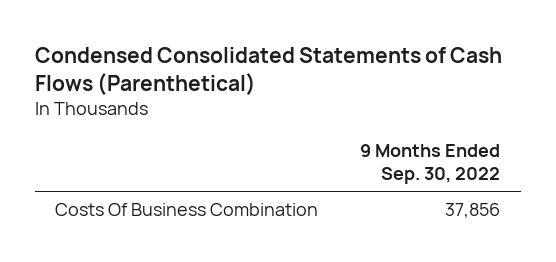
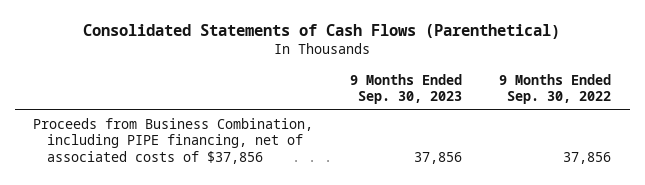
- Condensed Consolidated Statements of Cash Flows (Parenthetical)
+ Consolidated Statements of Cash Flows (Parenthetical)
- | 9 Months Ended Sep. 30, 2022
+ | 9 Months Ended Sep. 30, 2023 | 9 Months Ended Sep. 30, 2022
- Costs Of Business Combination | 37,856
+ Proceeds from Business Combination, including PIPE financing, net of associated costs of $37,856 | 37,856 | 37,856

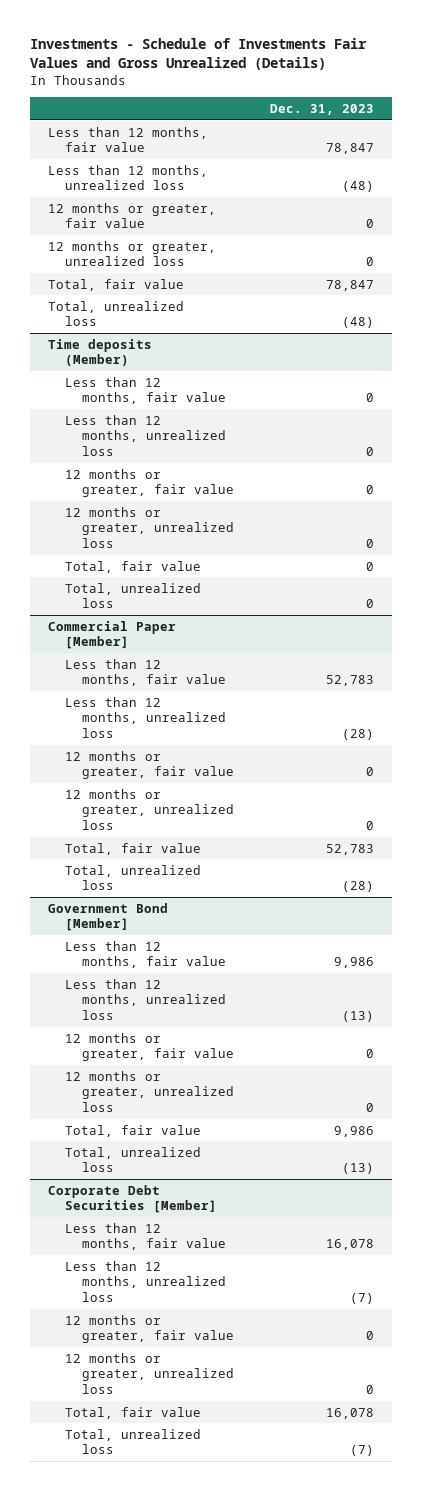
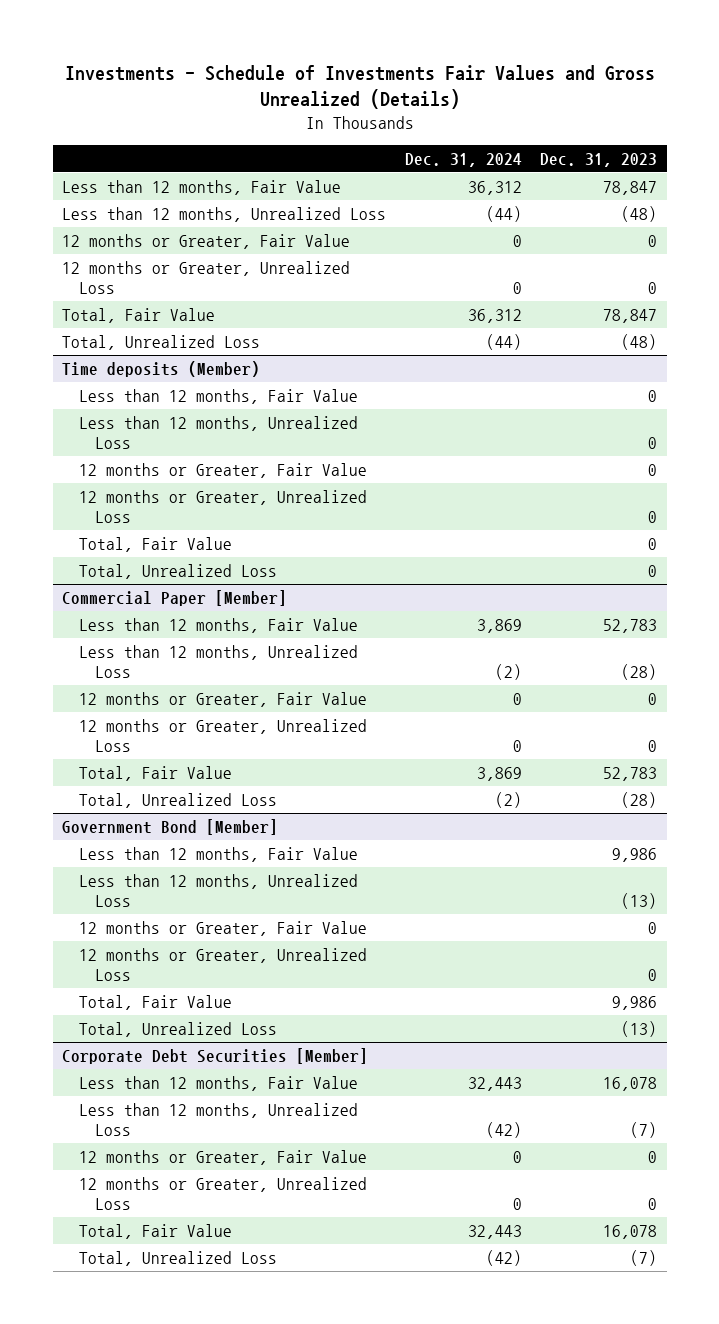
- | Dec. 31, 2023
+ | Dec. 31, 2024 | Dec. 31, 2023
- Less than 12 months, fair value | 78,847
- Less than 12 months, unrealized loss | (48)
- 12 months or greater, fair value | 0
- 12 months or greater, unrealized loss | 0
- Total, fair value | 78,847
- Total, unrealized loss | (48)
+ Less than 12 months, Fair Value | 36,312 | 78,847
+ Less than 12 months, Unrealized Loss | (44) | (48)
+ 12 months or Greater, Fair Value | 0 | 0
+ 12 months or Greater, Unrealized Loss | 0 | 0
+ Total, Fair Value | 36,312 | 78,847
+ Total, Unrealized Loss | (44) | (48)
@ Time deposits (Member)
- Less than 12 months, fair value | 0
- Less than 12 months, unrealized loss | 0
- 12 months or greater, fair value | 0
- 12 months or greater, unrealized loss | 0
- Total, fair value | 0
- Total, unrealized loss | 0
+ Less than 12 months, Fair Value | | 0
+ Less than 12 months, Unrealized Loss | | 0
+ 12 months or Greater, Fair Value | | 0
+ 12 months or Greater, Unrealized Loss | | 0
+ Total, Fair Value | | 0
+ Total, Unrealized Loss | | 0
@ Commercial Paper [Member]
- Less than 12 months, fair value | 52,783
- Less than 12 months, unrealized loss | (28)
- 12 months or greater, fair value | 0
- 12 months or greater, unrealized loss | 0
- Total, fair value | 52,783
- Total, unrealized loss | (28)
+ Less than 12 months, Fair Value | 3,869 | 52,783
+ Less than 12 months, Unrealized Loss | (2) | (28)
+ 12 months or Greater, Fair Value | 0 | 0
+ 12 months or Greater, Unrealized Loss | 0 | 0
+ Total, Fair Value | 3,869 | 52,783
+ Total, Unrealized Loss | (2) | (28)
@ Government Bond [Member]
- Less than 12 months, fair value | 9,986
- Less than 12 months, unrealized loss | (13)
- 12 months or greater, fair value | 0
- 12 months or greater, unrealized loss | 0
- Total, fair value | 9,986
- Total, unrealized loss | (13)
+ Less than 12 months, Fair Value | | 9,986
+ Less than 12 months, Unrealized Loss | | (13)
+ 12 months or Greater, Fair Value | | 0
+ 12 months or Greater, Unrealized Loss | | 0
+ Total, Fair Value | | 9,986
+ Total, Unrealized Loss | | (13)
@ Corporate Debt Securities [Member]
- Less than 12 months, fair value | 16,078
- Less than 12 months, unrealized loss | (7)
- 12 months or greater, fair value | 0
- 12 months or greater, unrealized loss | 0
- Total, fair value | 16,078
- Total, unrealized loss | (7)
+ Less than 12 months, Fair Value | 32,443 | 16,078
+ Less than 12 months, Unrealized Loss | (42) | (7)
+ 12 months or Greater, Fair Value | 0 | 0
+ 12 months or Greater, Unrealized Loss | 0 | 0
+ Total, Fair Value | 32,443 | 16,078
+ Total, Unrealized Loss | (42) | (7)

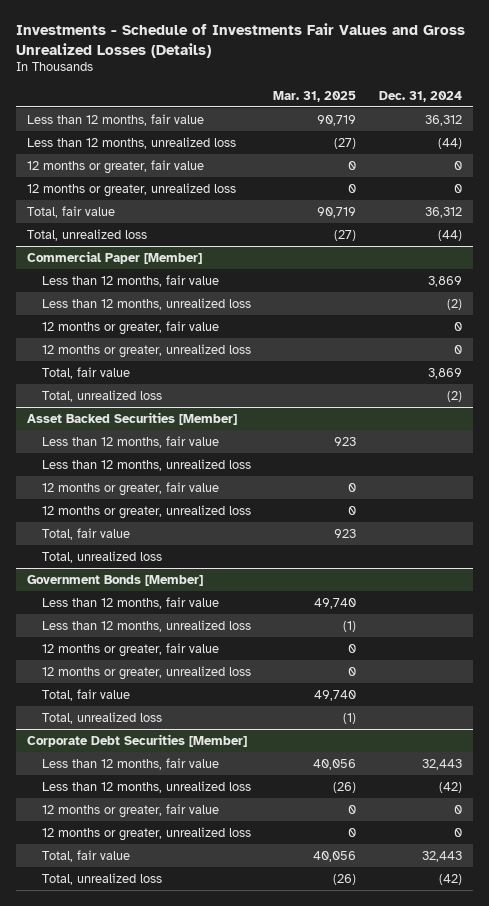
- Investments - Schedule of Investments Fair Values and Gross Unrealized (Details)
+ Investments - Schedule of Investments Fair Values and Gross Unrealized Losses (Details)
- | Dec. 31, 2024 | Dec. 31, 2023
+ | Mar. 31, 2025 | Dec. 31, 2024
- Less than 12 months, Fair Value | 36,312 | 78,847
- Less than 12 months, Unrealized Loss | (44) | (48)
- 12 months or Greater, Fair Value | 0 | 0
- 12 months or Greater, Unrealized Loss | 0 | 0
- Total, Fair Value | 36,312 | 78,847
- Total, Unrealized Loss | (44) | (48)
- Time deposits (Member)
- Less than 12 months, Fair Value | | 0
- Less than 12 months, Unrealized Loss | | 0
- 12 months or Greater, Fair Value | | 0
- 12 months or Greater, Unrealized Loss | | 0
- Total, Fair Value | | 0
- Total, Unrealized Loss | | 0
+ Less than 12 months, fair value | 90,719 | 36,312
+ Less than 12 months, unrealized loss | (27) | (44)
+ 12 months or greater, fair value | 0 | 0
+ 12 months or greater, unrealized loss | 0 | 0
+ Total, fair value | 90,719 | 36,312
+ Total, unrealized loss | (27) | (44)
@ Commercial Paper [Member]
- Less than 12 months, Fair Value | 3,869 | 52,783
- Less than 12 months, Unrealized Loss | (2) | (28)
- 12 months or Greater, Fair Value | 0 | 0
- 12 months or Greater, Unrealized Loss | 0 | 0
- Total, Fair Value | 3,869 | 52,783
- Total, Unrealized Loss | (2) | (28)
- Government Bond [Member]
- Less than 12 months, Fair Value | | 9,986
- Less than 12 months, Unrealized Loss | | (13)
- 12 months or Greater, Fair Value | | 0
- 12 months or Greater, Unrealized Loss | | 0
- Total, Fair Value | | 9,986
- Total, Unrealized Loss | | (13)
@ Commercial Paper [Member]
+ Less than 12 months, fair value | | 3,869
+ Less than 12 months, unrealized loss | | (2)
+ 12 months or greater, fair value | | 0
+ 12 months or greater, unrealized loss | | 0
+ Total, fair value | | 3,869
+ Total, unrealized loss | | (2)
+ Asset Backed Securities [Member]
+ Less than 12 months, fair value | 923 |
+ Less than 12 months, unrealized loss
+ 12 months or greater, fair value | 0 |
+ 12 months or greater, unrealized loss | 0 |
+ Total, fair value | 923 |
+ Total, unrealized loss
+ Government Bonds [Member]
+ Less than 12 months, fair value | 49,740 |
+ Less than 12 months, unrealized loss | (1) |
+ 12 months or greater, fair value | 0 |
+ 12 months or greater, unrealized loss | 0 |
+ Total, fair value | 49,740 |
+ Total, unrealized loss | (1) |
@ Corporate Debt Securities [Member]
- Less than 12 months, Fair Value | 32,443 | 16,078
- Less than 12 months, Unrealized Loss | (42) | (7)
- 12 months or Greater, Fair Value | 0 | 0
- 12 months or Greater, Unrealized Loss | 0 | 0
- Total, Fair Value | 32,443 | 16,078
- Total, Unrealized Loss | (42) | (7)
+ Less than 12 months, fair value | 40,056 | 32,443
+ Less than 12 months, unrealized loss | (26) | (42)
+ 12 months or greater, fair value | 0 | 0
+ 12 months or greater, unrealized loss | 0 | 0
+ Total, fair value | 40,056 | 32,443
+ Total, unrealized loss | (26) | (42)

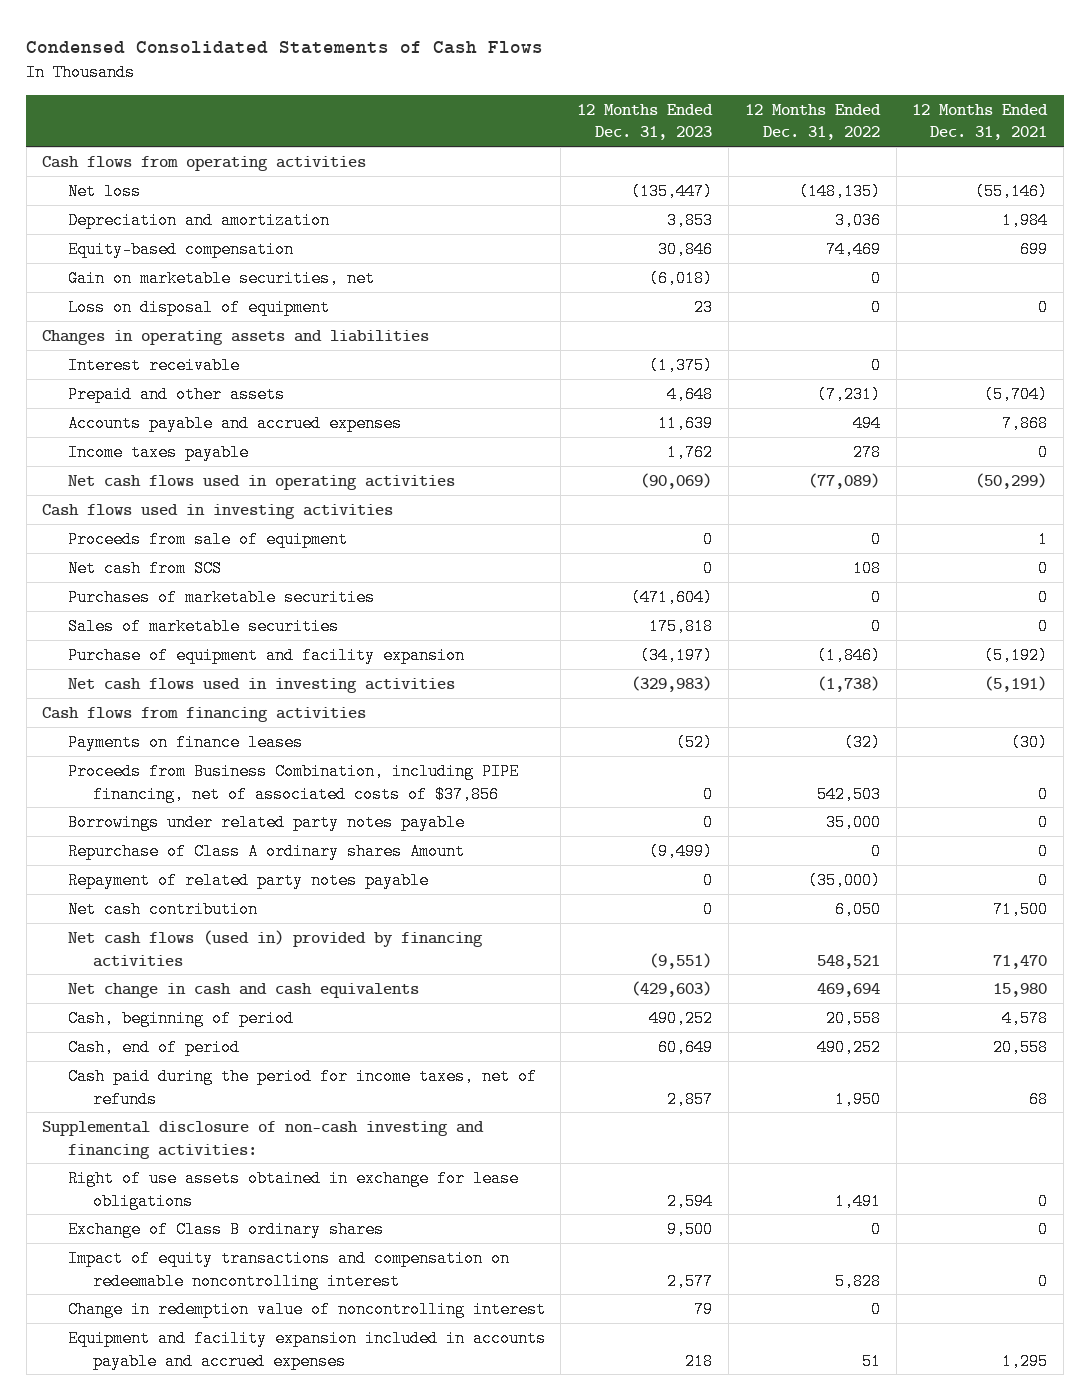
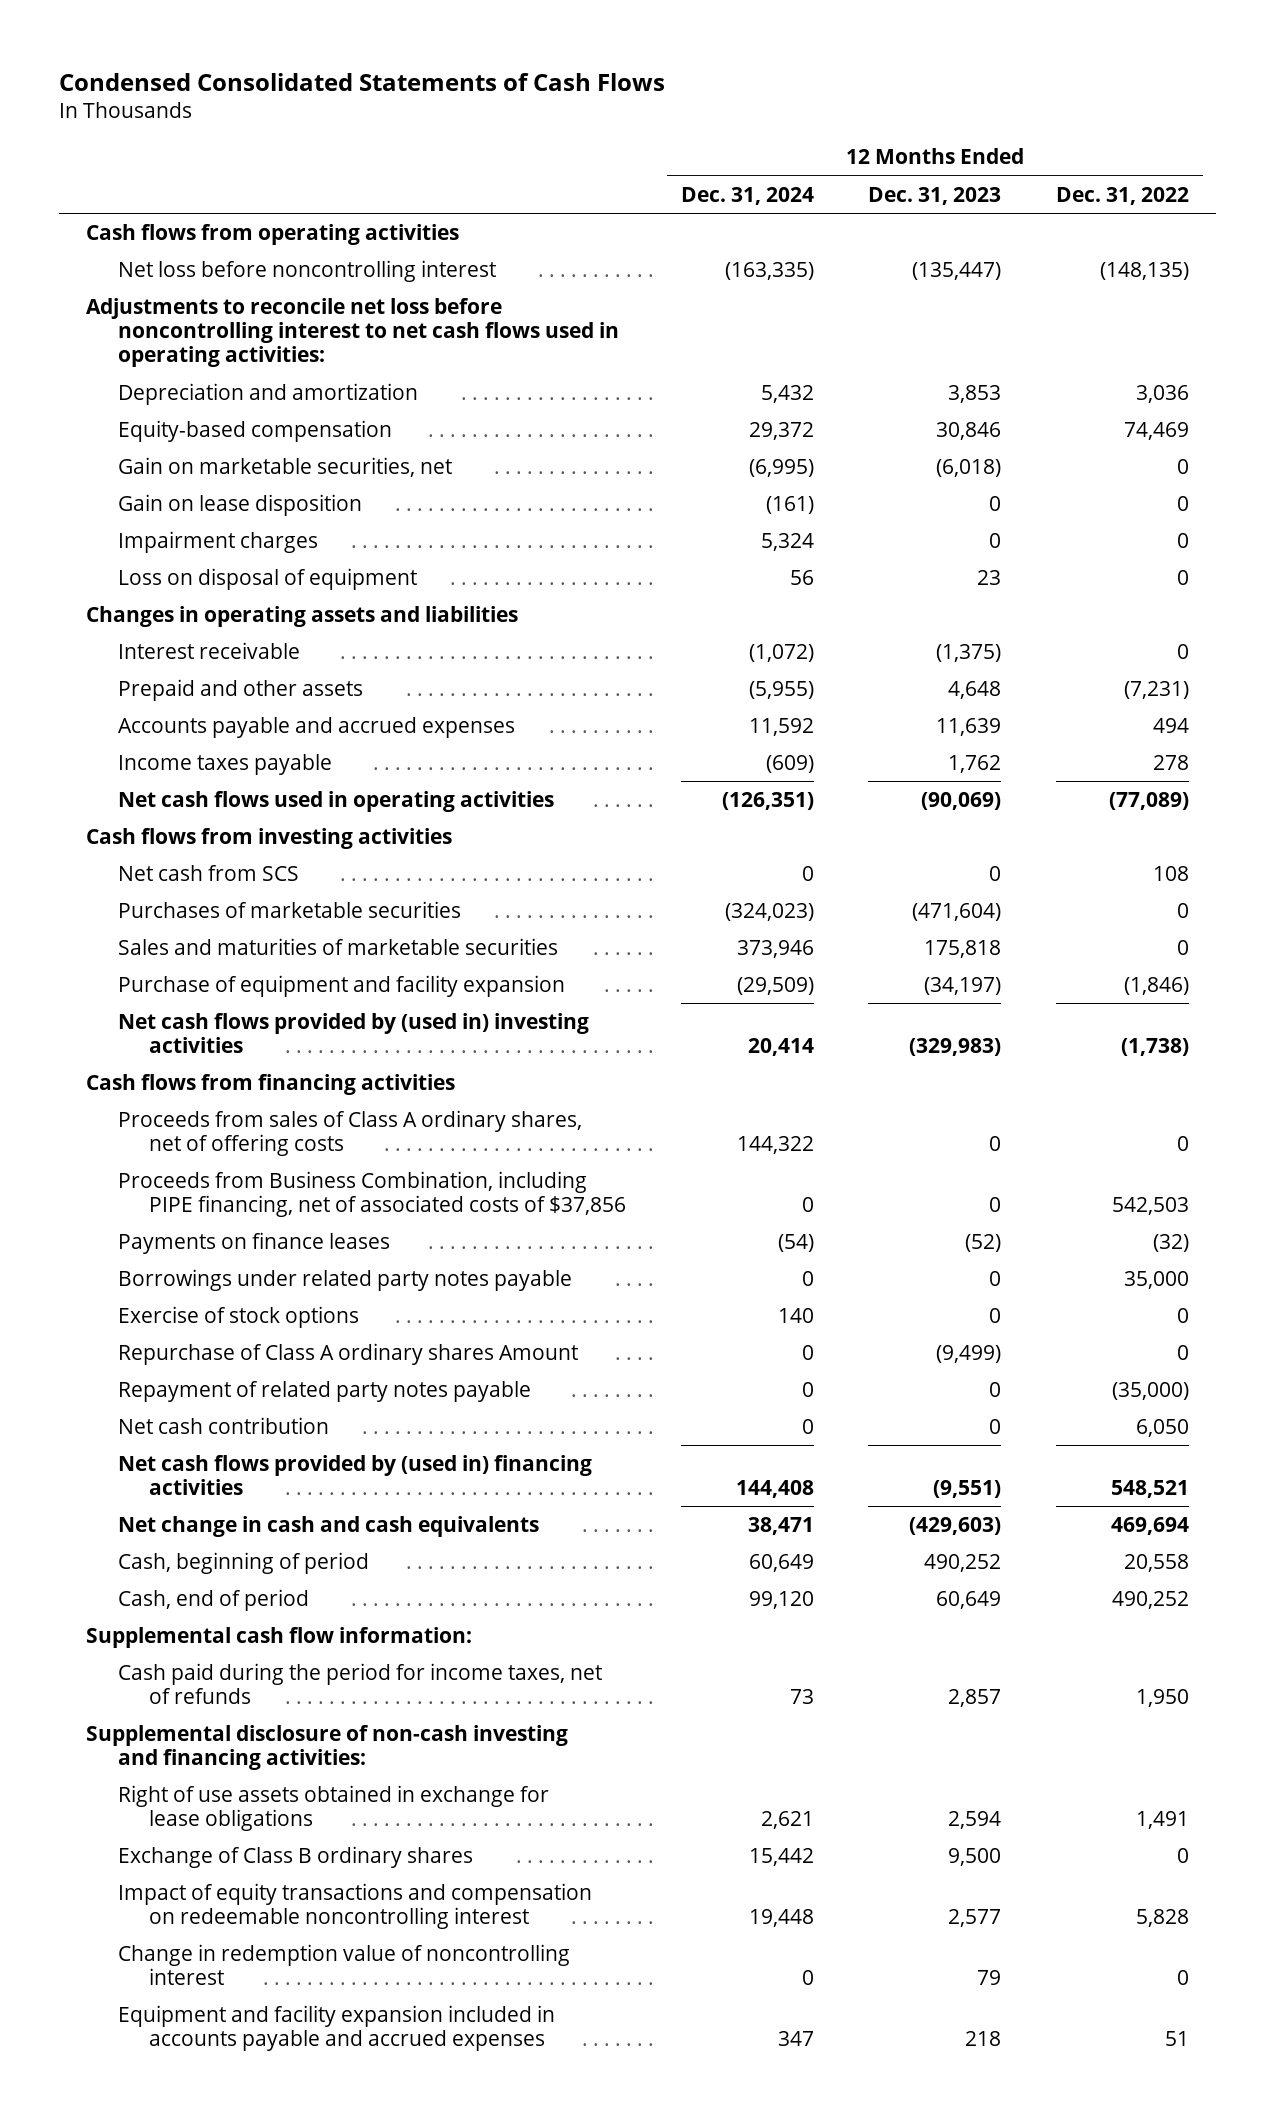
- | 12 Months Ended Dec. 31, 2023 | 12 Months Ended Dec. 31, 2022 | 12 Months Ended Dec. 31, 2021
+ | 12 Months Ended Dec. 31, 2024 | 12 Months Ended Dec. 31, 2023 | 12 Months Ended Dec. 31, 2022
- Net loss | (135,447) | (148,135) | (55,146)
+ Net loss before noncontrolling interest | (163,335) | (135,447) | (148,135)
+ Adjustments to reconcile net loss before noncontrolling interest to net cash flows used in operating activities:
+ Gain on lease disposition | (161) | 0 | 0
+ Impairment charges | 5,324 | 0 | 0
- Cash flows used in investing activities
- Proceeds from sale of equipment | 0 | 0 | 1
+ Cash flows from investing activities
- Sales of marketable securities | 175,818 | 0 | 0
+ Sales and maturities of marketable securities | 373,946 | 175,818 | 0
- Net cash flows used in investing activities | (329,983) | (1,738) | (5,191)
+ Net cash flows provided by (used in) investing activities | 20,414 | (329,983) | (1,738)
+ Proceeds from sales of Class A ordinary shares, net of offering costs | 144,322 | 0 | 0
moved down: Payments on finance leases | (54) | (52) | (32)
+ Exercise of stock options | 140 | 0 | 0
- Net cash flows (used in) provided by financing activities | (9,551) | 548,521 | 71,470
+ Net cash flows provided by (used in) financing activities | 144,408 | (9,551) | 548,521
+ Supplemental cash flow information:

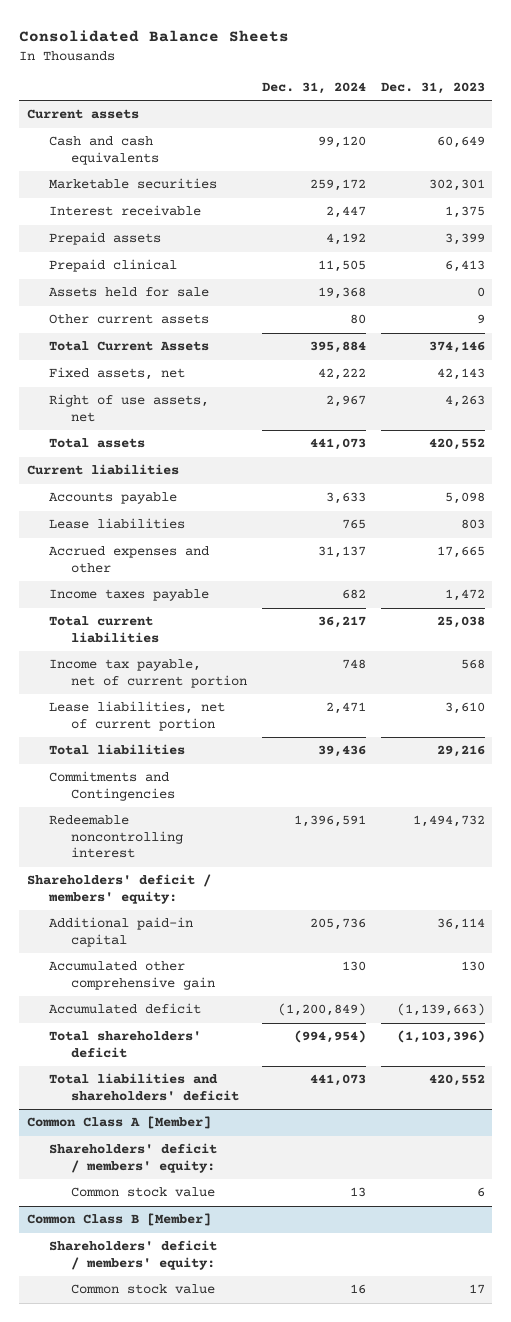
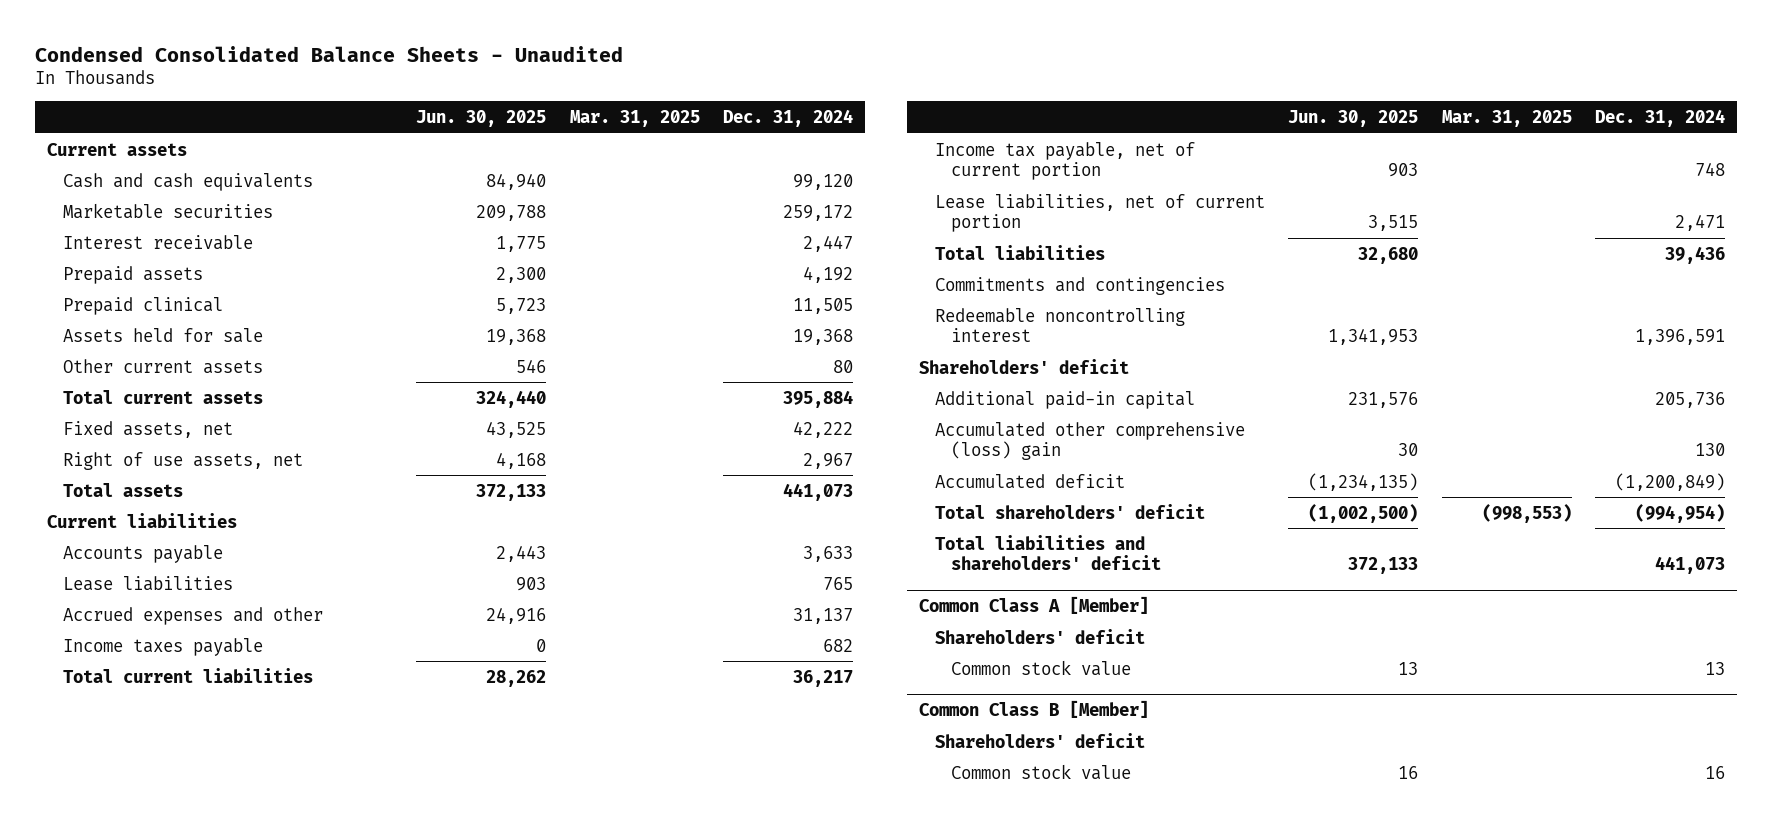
- Consolidated Balance Sheets
+ Condensed Consolidated Balance Sheets - Unaudited
- | Dec. 31, 2024 | Dec. 31, 2023
+ | Jun. 30, 2025 | Mar. 31, 2025 | Dec. 31, 2024
- Total Current Assets | 395,884 | 374,146
+ Total current assets | 324,440 | | 395,884
- Commitments and Contingencies
+ Commitments and contingencies
- Shareholders' deficit / members' equity:
+ Shareholders' deficit
- Accumulated other comprehensive gain | 130 | 130
+ Accumulated other comprehensive (loss) gain | 30 | | 130
@ Common Class A [Member]
- Shareholders' deficit / members' equity:
+ Shareholders' deficit
@ Common Class B [Member]
- Shareholders' deficit / members' equity:
+ Shareholders' deficit

